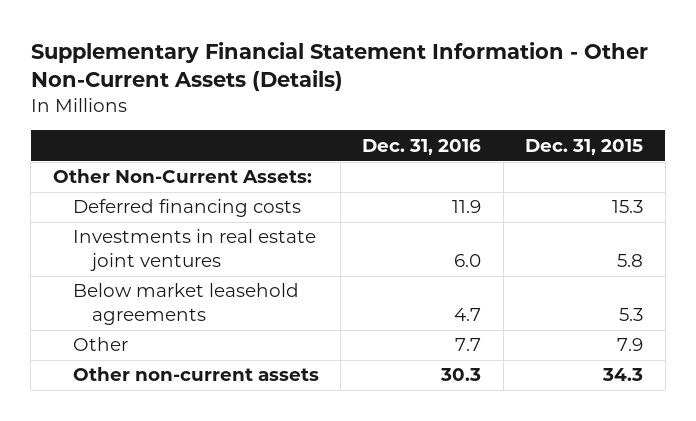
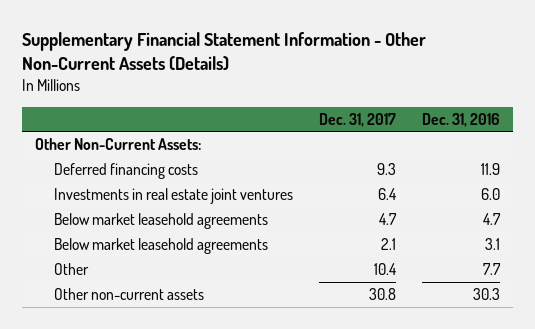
- | Dec. 31, 2016 | Dec. 31, 2015
+ | Dec. 31, 2017 | Dec. 31, 2016
+ Below market leasehold agreements | 2.1 | 3.1

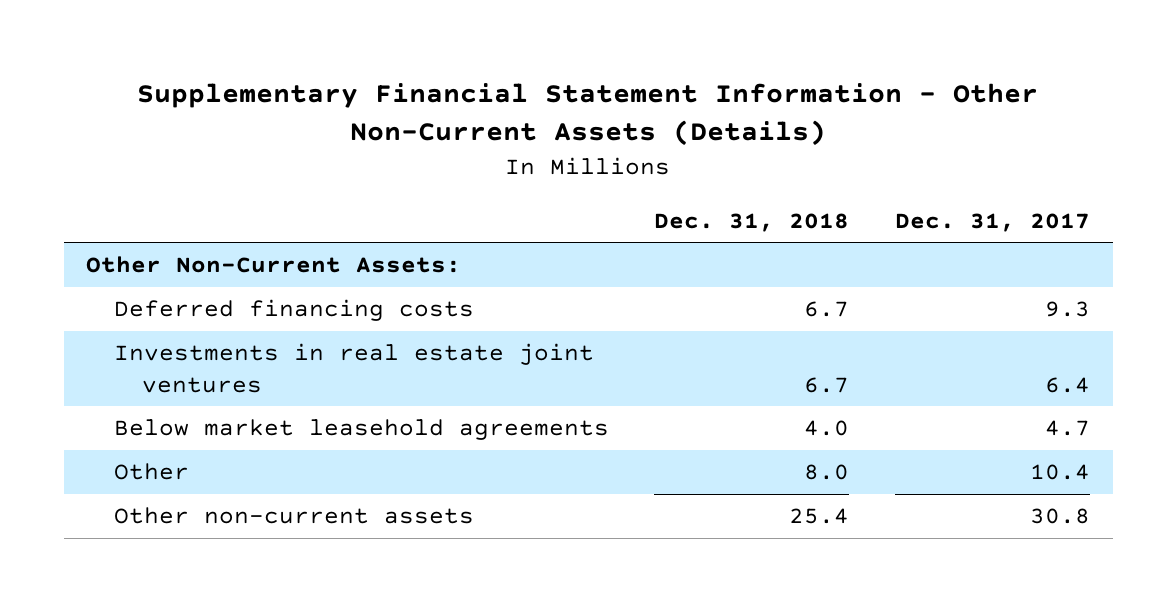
- | Dec. 31, 2017 | Dec. 31, 2016
+ | Dec. 31, 2018 | Dec. 31, 2017
- Below market leasehold agreements | 2.1 | 3.1

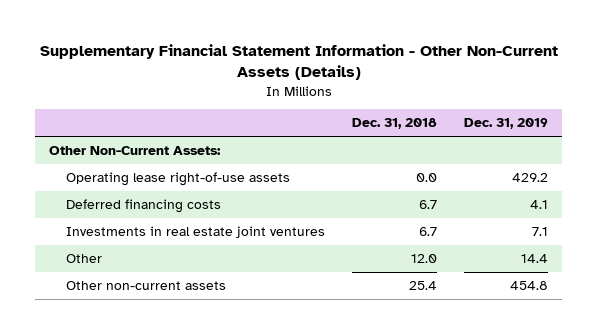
- | Dec. 31, 2018 | Dec. 31, 2017
+ | Dec. 31, 2018 | Dec. 31, 2019
+ Operating lease right-of-use assets | 0.0 | 429.2
- Below market leasehold agreements | 4.0 | 4.7
- Other | 8.0 | 10.4
+ Other | 12.0 | 14.4

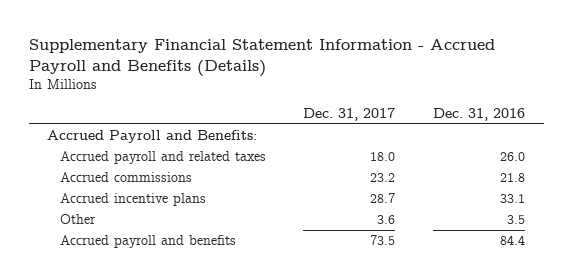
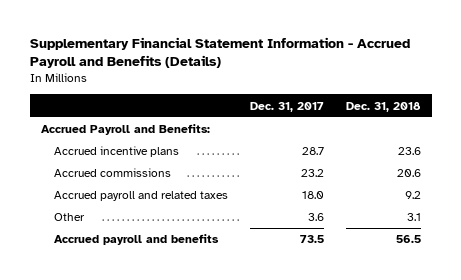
- | Dec. 31, 2017 | Dec. 31, 2016
+ | Dec. 31, 2017 | Dec. 31, 2018
moved down: Accrued commissions | 23.2 | 20.6
moved down: Accrued payroll and related taxes | 18.0 | 9.2

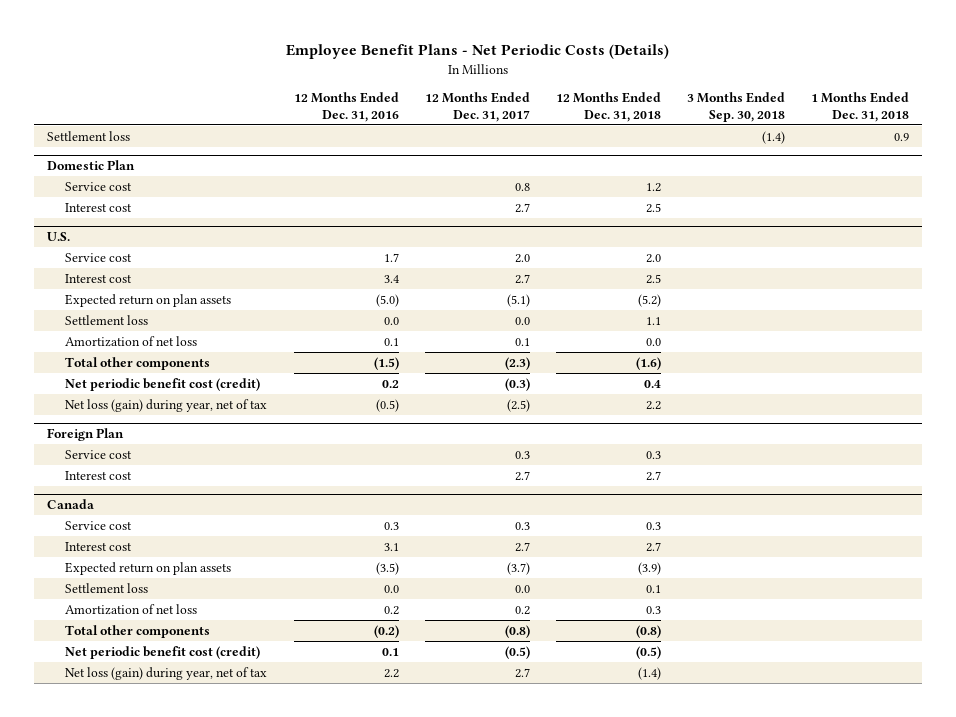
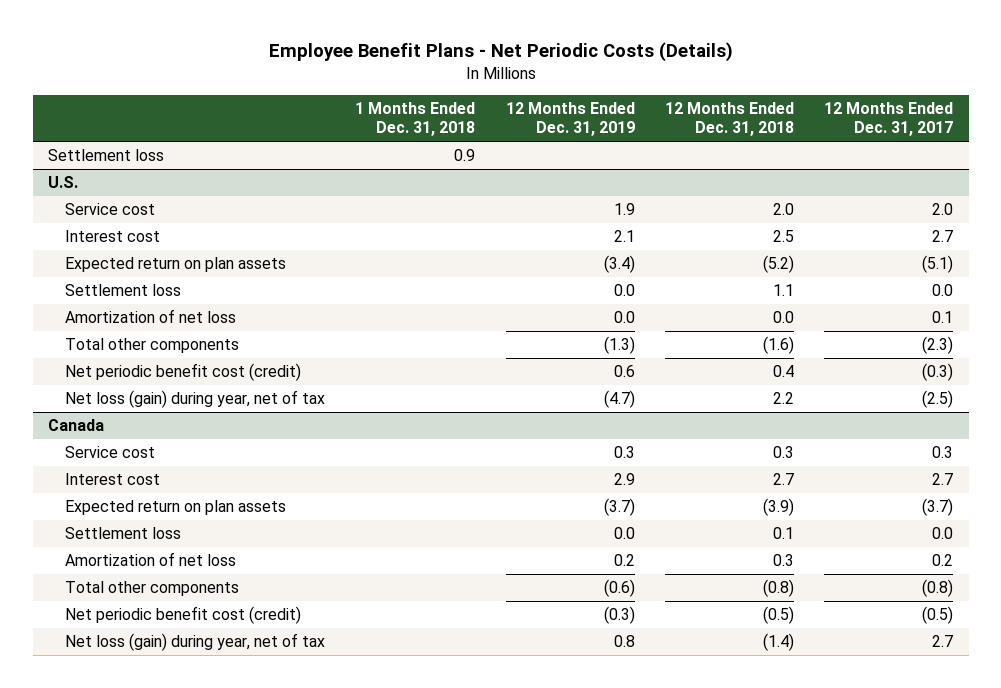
- | 12 Months Ended Dec. 31, 2016 | 12 Months Ended Dec. 31, 2017 | 12 Months Ended Dec. 31, 2018 | 3 Months Ended Sep. 30, 2018 | 1 Months Ended Dec. 31, 2018
+ | 1 Months Ended Dec. 31, 2018 | 12 Months Ended Dec. 31, 2019 | 12 Months Ended Dec. 31, 2018 | 12 Months Ended Dec. 31, 2017
- Domestic Plan
- Service cost | | 0.8 | 1.2 | |
- Interest cost | | 2.7 | 2.5 | |
- Foreign Plan
- Service cost | | 0.3 | 0.3 | |
- Interest cost | | 2.7 | 2.7 | |

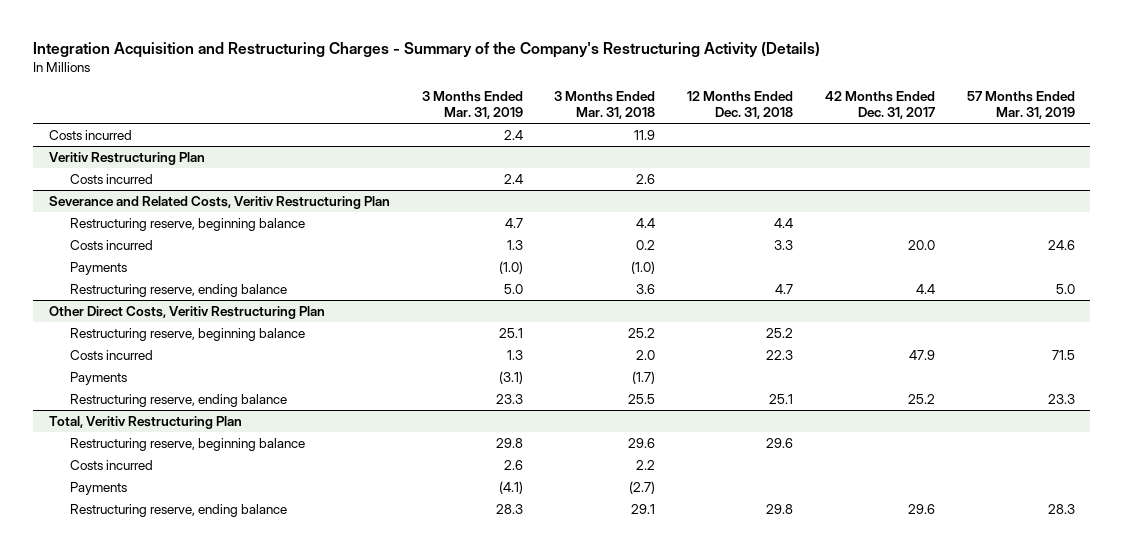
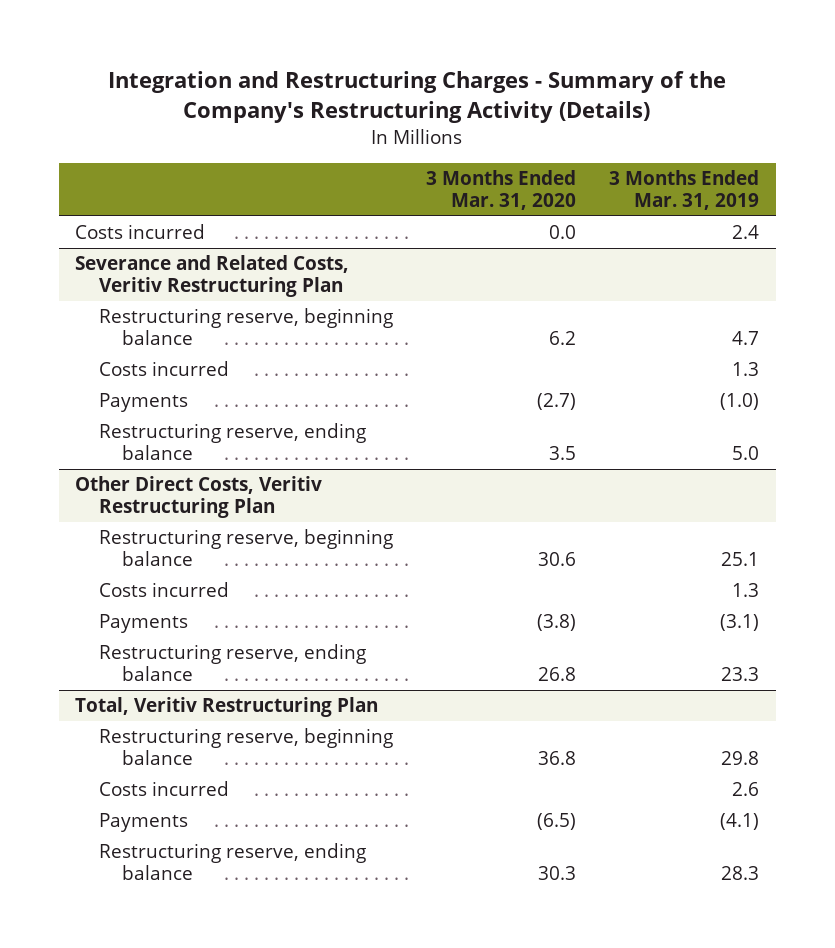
- Integration Acquisition and Restructuring Charges - Summary of the Company's Restructuring Activity (Details)
+ Integration and Restructuring Charges - Summary of the Company's Restructuring Activity (Details)
- | 3 Months Ended Mar. 31, 2019 | 3 Months Ended Mar. 31, 2018 | 12 Months Ended Dec. 31, 2018 | 42 Months Ended Dec. 31, 2017 | 57 Months Ended Mar. 31, 2019
+ | 3 Months Ended Mar. 31, 2020 | 3 Months Ended Mar. 31, 2019
- Veritiv Restructuring Plan
- Costs incurred | 2.4 | 2.6 | | |

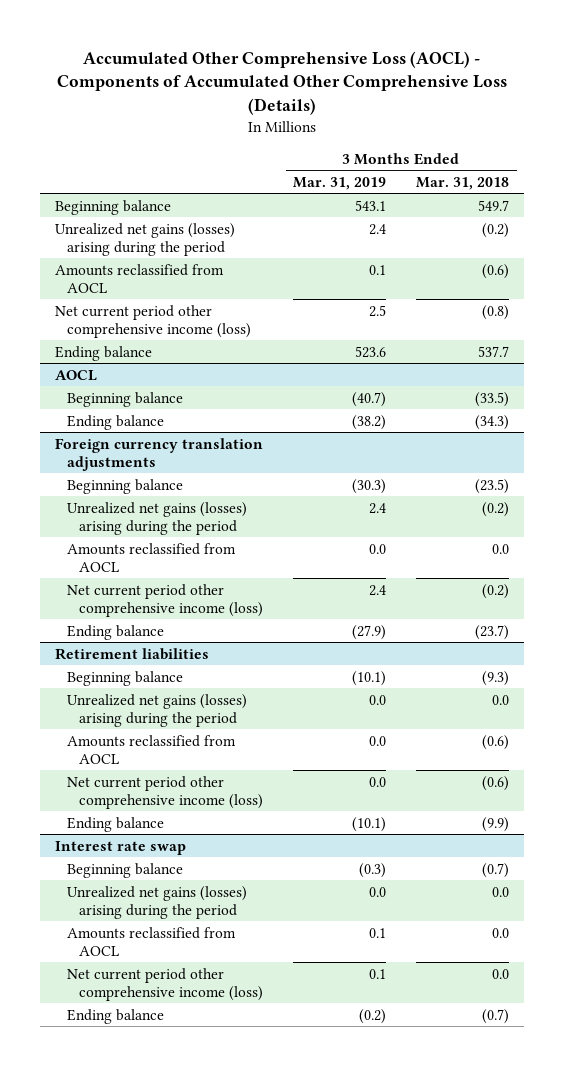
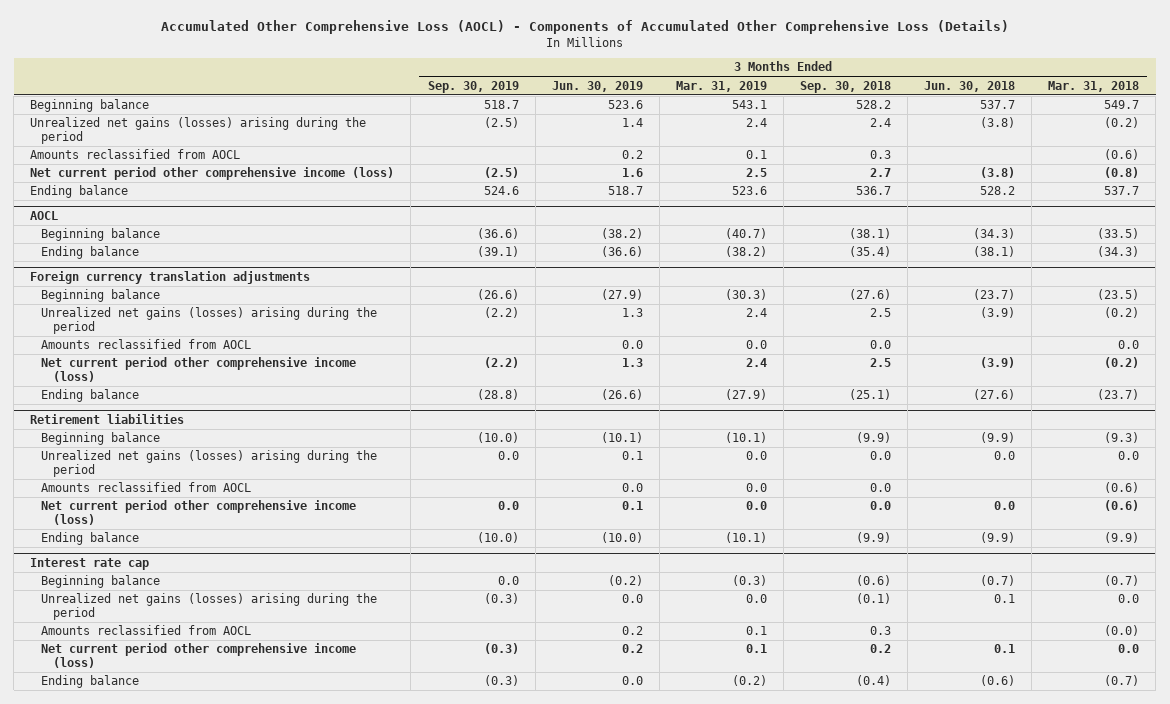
- | 3 Months Ended Mar. 31, 2019 | 3 Months Ended Mar. 31, 2018
+ | 3 Months Ended Sep. 30, 2019 | 3 Months Ended Jun. 30, 2019 | 3 Months Ended Mar. 31, 2019 | 3 Months Ended Sep. 30, 2018 | 3 Months Ended Jun. 30, 2018 | 3 Months Ended Mar. 31, 2018
- Interest rate swap
+ Interest rate cap
- Amounts reclassified from AOCL | 0.1 | 0.0
+ Amounts reclassified from AOCL | | 0.2 | 0.1 | 0.3 | | (0.0)

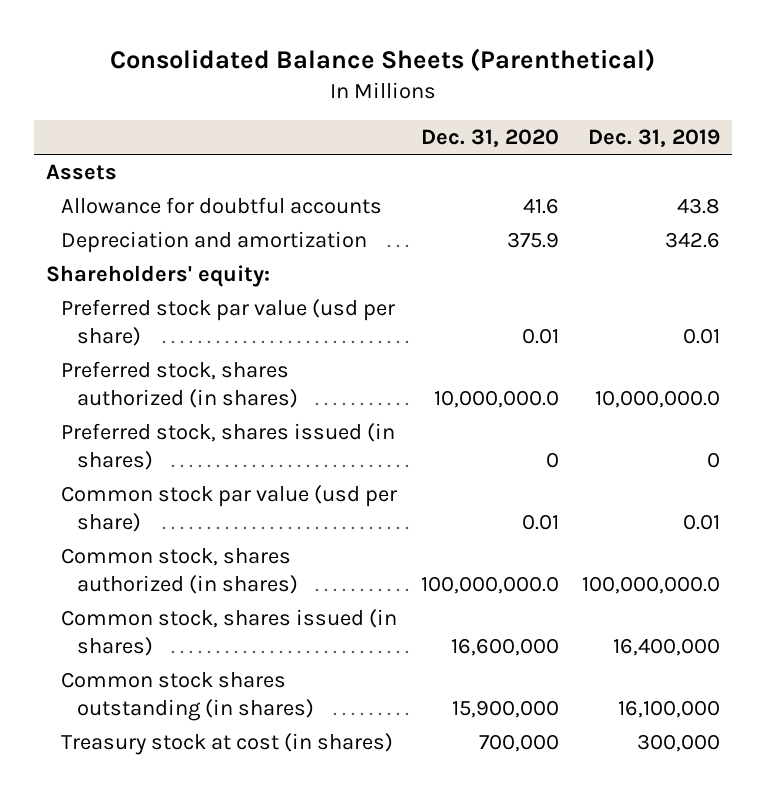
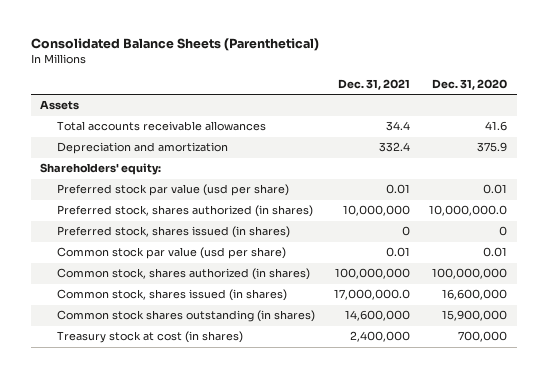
- | Dec. 31, 2020 | Dec. 31, 2019
+ | Dec. 31, 2021 | Dec. 31, 2020
- Allowance for doubtful accounts | 41.6 | 43.8
+ Total accounts receivable allowances | 34.4 | 41.6
- Common stock, shares authorized (in shares) | 100,000,000.0 | 100,000,000.0
+ Common stock, shares authorized (in shares) | 100,000,000 | 100,000,000

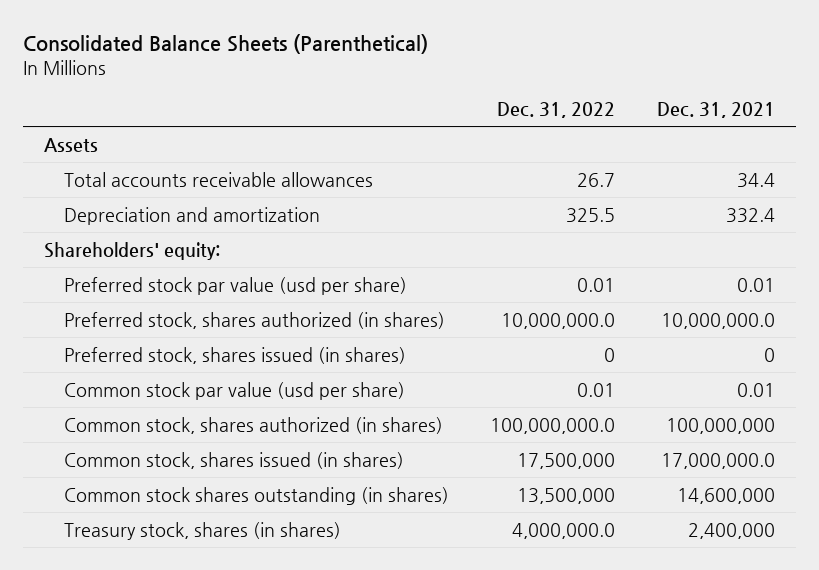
- | Dec. 31, 2021 | Dec. 31, 2020
+ | Dec. 31, 2022 | Dec. 31, 2021
- Preferred stock, shares authorized (in shares) | 10,000,000 | 10,000,000.0
+ Preferred stock, shares authorized (in shares) | 10,000,000.0 | 10,000,000.0
- Treasury stock at cost (in shares) | 2,400,000 | 700,000
+ Treasury stock, shares (in shares) | 4,000,000.0 | 2,400,000

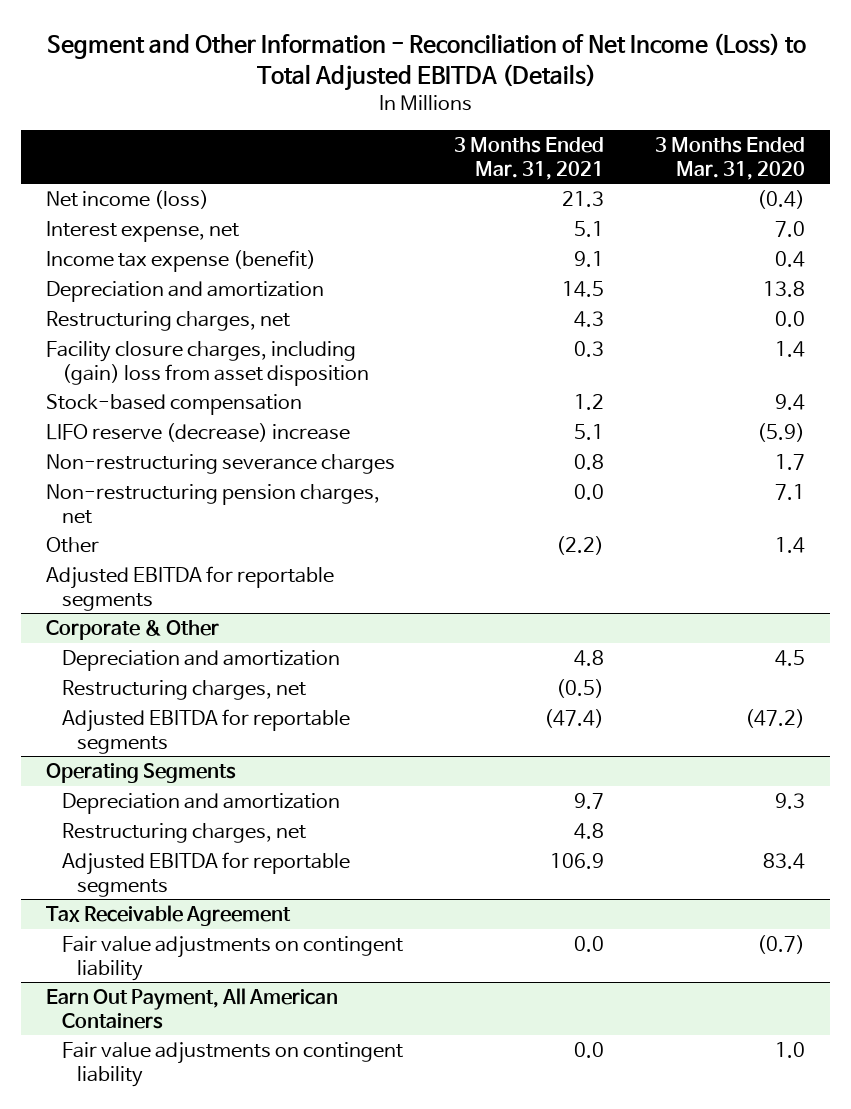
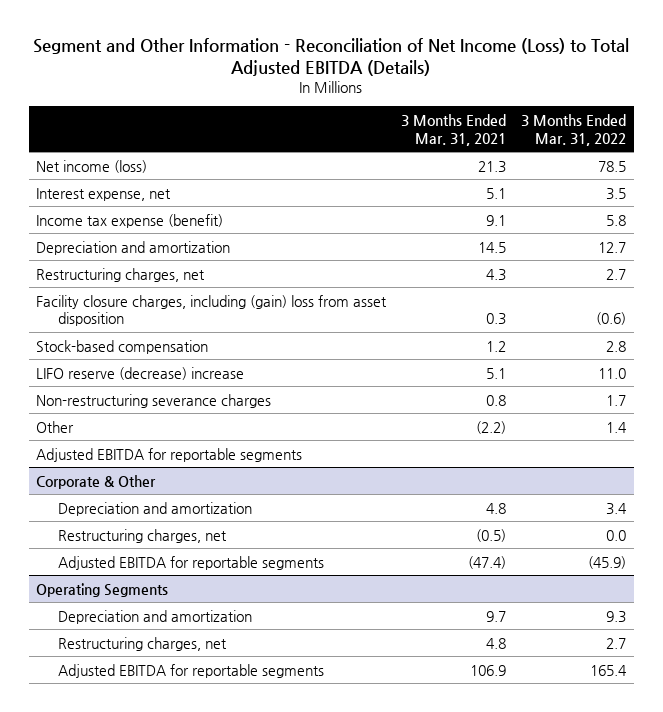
- | 3 Months Ended Mar. 31, 2021 | 3 Months Ended Mar. 31, 2020
+ | 3 Months Ended Mar. 31, 2021 | 3 Months Ended Mar. 31, 2022
- Non-restructuring pension charges, net | 0.0 | 7.1
- Tax Receivable Agreement
- Fair value adjustments on contingent liability | 0.0 | (0.7)
- Earn Out Payment, All American Containers
- Fair value adjustments on contingent liability | 0.0 | 1.0

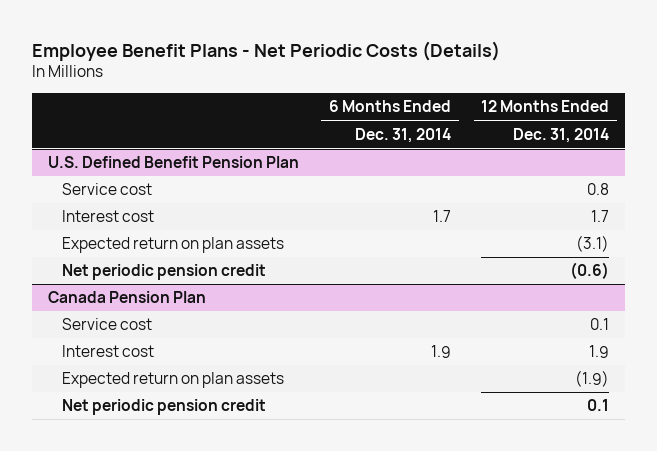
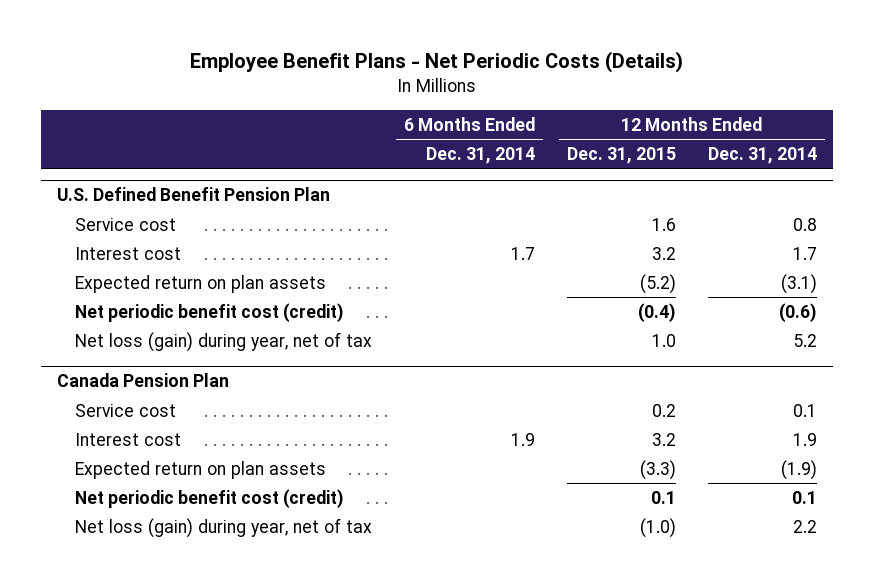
- | 6 Months Ended Dec. 31, 2014 | 12 Months Ended Dec. 31, 2014
+ | 6 Months Ended Dec. 31, 2014 | 12 Months Ended Dec. 31, 2015 | 12 Months Ended Dec. 31, 2014
@ U.S. Defined Benefit Pension Plan
- Net periodic pension credit | | (0.6)
+ Net periodic benefit cost (credit) | | (0.4) | (0.6)
+ Net loss (gain) during year, net of tax | | 1.0 | 5.2
@ Canada Pension Plan
- Net periodic pension credit | | 0.1
+ Net periodic benefit cost (credit) | | 0.1 | 0.1
+ Net loss (gain) during year, net of tax | | (1.0) | 2.2

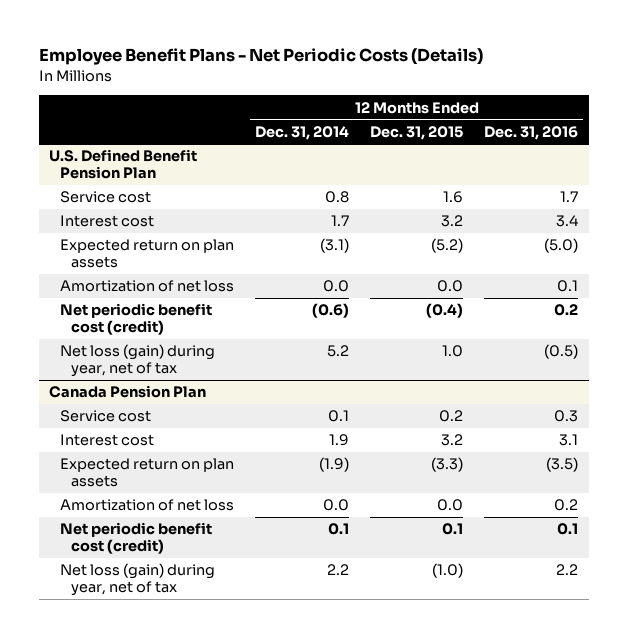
- | 6 Months Ended Dec. 31, 2014 | 12 Months Ended Dec. 31, 2015 | 12 Months Ended Dec. 31, 2014
+ | 12 Months Ended Dec. 31, 2014 | 12 Months Ended Dec. 31, 2015 | 12 Months Ended Dec. 31, 2016
@ U.S. Defined Benefit Pension Plan
+ Amortization of net loss | 0.0 | 0.0 | 0.1
@ Canada Pension Plan
+ Amortization of net loss | 0.0 | 0.0 | 0.2

